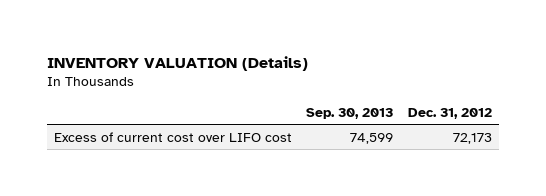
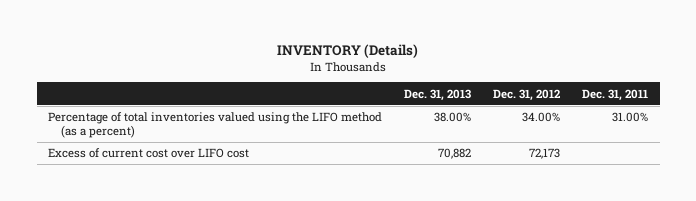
- INVENTORY VALUATION (Details)
+ INVENTORY (Details)
- | Sep. 30, 2013 | Dec. 31, 2012
+ | Dec. 31, 2013 | Dec. 31, 2012 | Dec. 31, 2011
+ Percentage of total inventories valued using the LIFO method (as a percent) | 38.00% | 34.00% | 31.00%

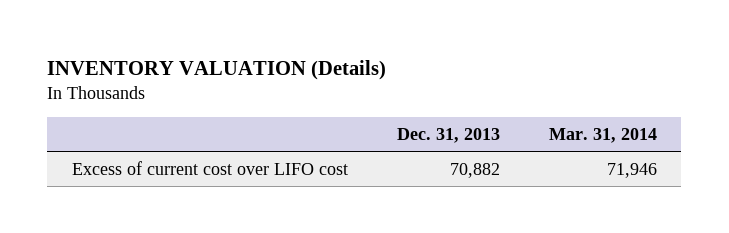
- INVENTORY (Details)
+ INVENTORY VALUATION (Details)
- | Dec. 31, 2013 | Dec. 31, 2012 | Dec. 31, 2011
+ | Dec. 31, 2013 | Mar. 31, 2014
- Percentage of total inventories valued using the LIFO method (as a percent) | 38.00% | 34.00% | 31.00%

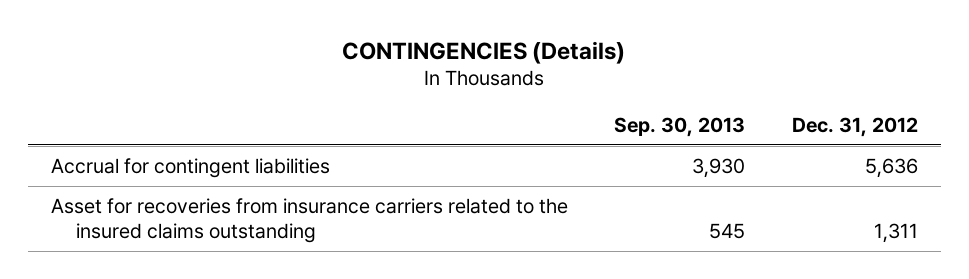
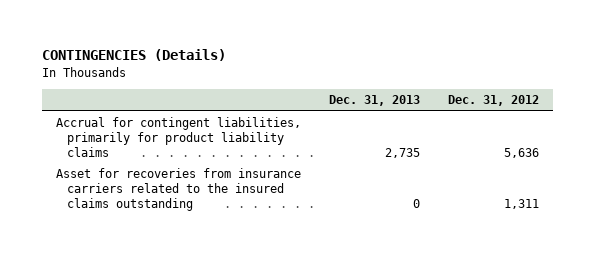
- | Sep. 30, 2013 | Dec. 31, 2012
+ | Dec. 31, 2013 | Dec. 31, 2012
- Accrual for contingent liabilities | 3,930 | 5,636
+ Accrual for contingent liabilities, primarily for product liability claims | 2,735 | 5,636

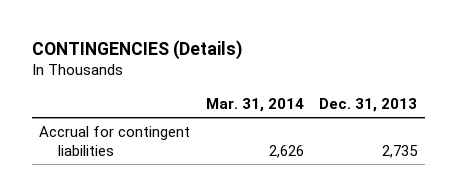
- | Dec. 31, 2013 | Dec. 31, 2012
+ | Mar. 31, 2014 | Dec. 31, 2013
- Accrual for contingent liabilities, primarily for product liability claims | 2,735 | 5,636
- Asset for recoveries from insurance carriers related to the insured claims outstanding | 0 | 1,311
+ Accrual for contingent liabilities | 2,626 | 2,735

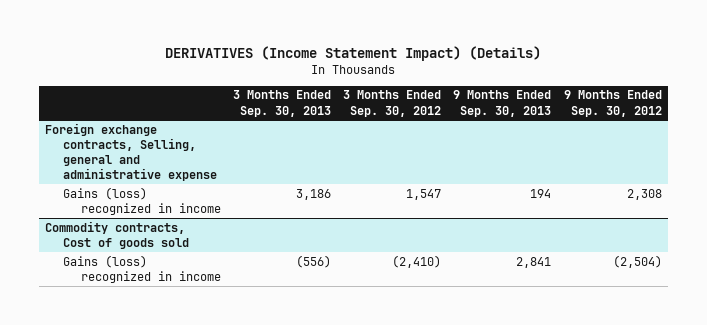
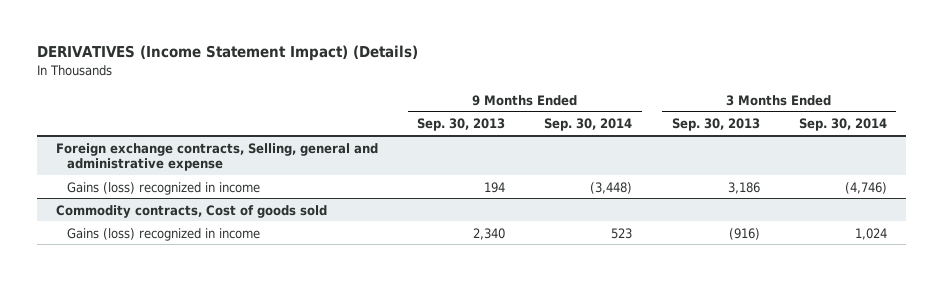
- | 3 Months Ended Sep. 30, 2013 | 3 Months Ended Sep. 30, 2012 | 9 Months Ended Sep. 30, 2013 | 9 Months Ended Sep. 30, 2012
+ | 9 Months Ended Sep. 30, 2013 | 9 Months Ended Sep. 30, 2014 | 3 Months Ended Sep. 30, 2013 | 3 Months Ended Sep. 30, 2014
@ Commodity contracts, Cost of goods sold
- Gains (loss) recognized in income | (556) | (2,410) | 2,841 | (2,504)
+ Gains (loss) recognized in income | 2,340 | 523 | (916) | 1,024

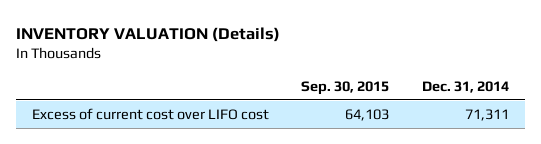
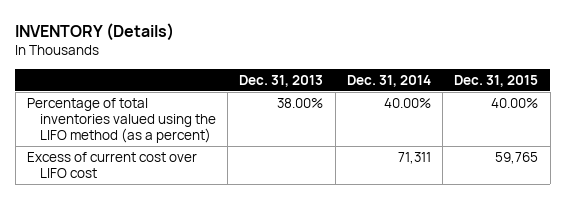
- INVENTORY VALUATION (Details)
+ INVENTORY (Details)
- | Sep. 30, 2015 | Dec. 31, 2014
+ | Dec. 31, 2013 | Dec. 31, 2014 | Dec. 31, 2015
+ Percentage of total inventories valued using the LIFO method (as a percent) | 38.00% | 40.00% | 40.00%

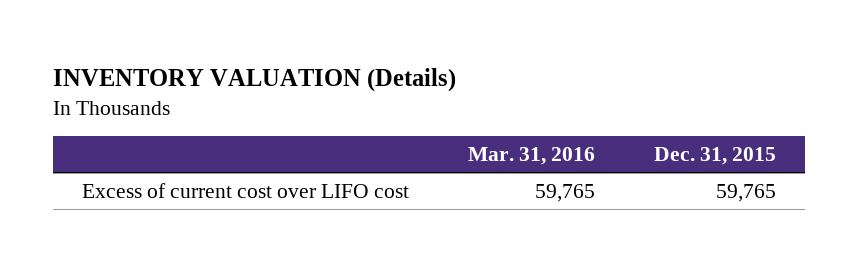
- INVENTORY (Details)
+ INVENTORY VALUATION (Details)
- | Dec. 31, 2013 | Dec. 31, 2014 | Dec. 31, 2015
+ | Mar. 31, 2016 | Dec. 31, 2015
- Percentage of total inventories valued using the LIFO method (as a percent) | 38.00% | 40.00% | 40.00%

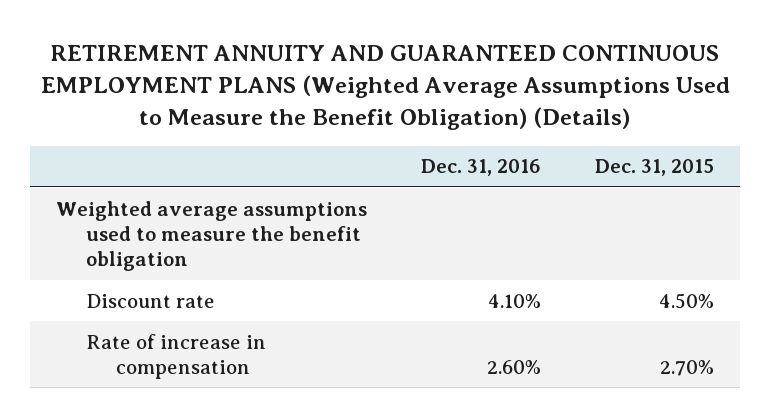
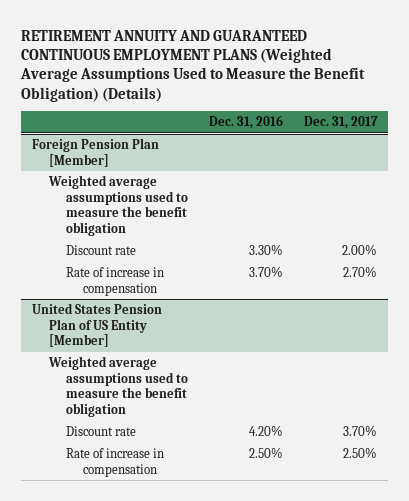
- | Dec. 31, 2016 | Dec. 31, 2015
+ | Dec. 31, 2016 | Dec. 31, 2017
+ Foreign Pension Plan [Member]
- Discount rate | 4.10% | 4.50%
- Rate of increase in compensation | 2.60% | 2.70%
+ Discount rate | 3.30% | 2.00%
+ Rate of increase in compensation | 3.70% | 2.70%
+ United States Pension Plan of US Entity [Member]
+ Weighted average assumptions used to measure the benefit obligation
+ Discount rate | 4.20% | 3.70%
+ Rate of increase in compensation | 2.50% | 2.50%

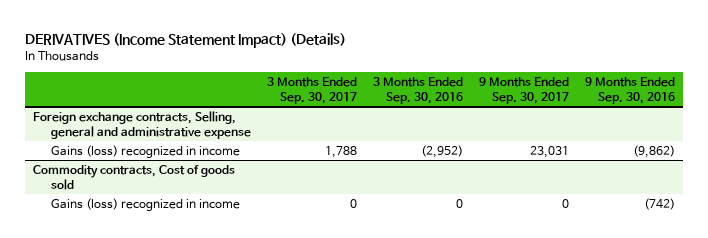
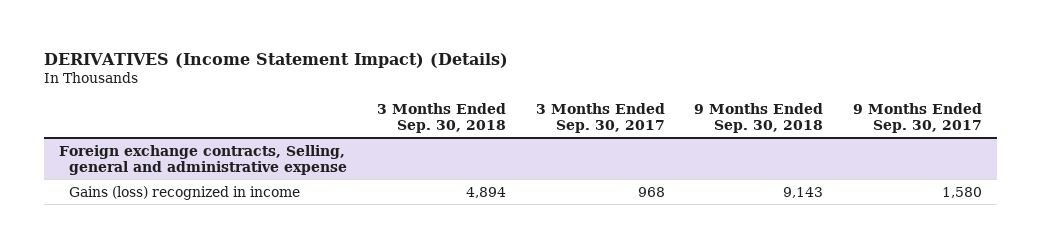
- | 3 Months Ended Sep. 30, 2017 | 3 Months Ended Sep. 30, 2016 | 9 Months Ended Sep. 30, 2017 | 9 Months Ended Sep. 30, 2016
+ | 3 Months Ended Sep. 30, 2018 | 3 Months Ended Sep. 30, 2017 | 9 Months Ended Sep. 30, 2018 | 9 Months Ended Sep. 30, 2017
@ Foreign exchange contracts, Selling, general and administrative expense
- Gains (loss) recognized in income | 1,788 | (2,952) | 23,031 | (9,862)
- Commodity contracts, Cost of goods sold
- Gains (loss) recognized in income | 0 | 0 | 0 | (742)
@ Foreign exchange contracts, Selling, general and administrative expense
+ Gains (loss) recognized in income | 4,894 | 968 | 9,143 | 1,580

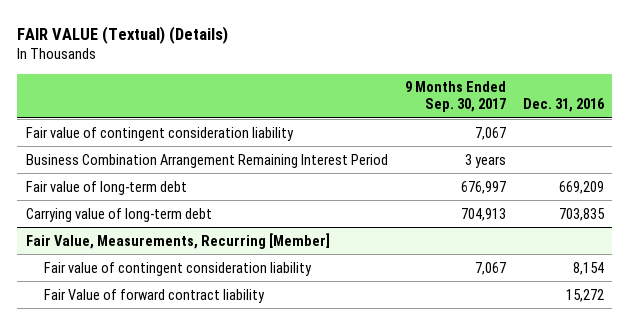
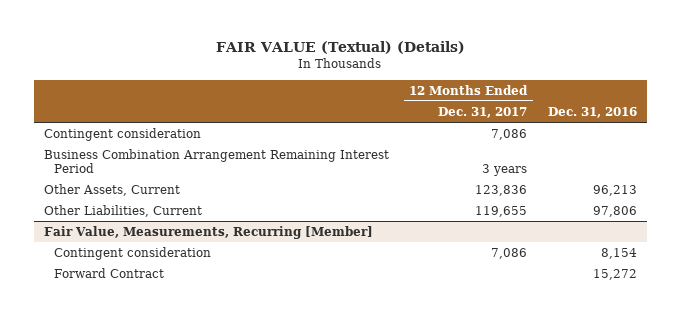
- | 9 Months Ended Sep. 30, 2017 | Dec. 31, 2016
+ | 12 Months Ended Dec. 31, 2017 | Dec. 31, 2016
- Fair value of contingent consideration liability | 7,067 |
+ Contingent consideration | 7,086 |
- Fair value of long-term debt | 676,997 | 669,209
- Carrying value of long-term debt | 704,913 | 703,835
+ Other Assets, Current | 123,836 | 96,213
+ Other Liabilities, Current | 119,655 | 97,806
@ Fair Value, Measurements, Recurring [Member]
- Fair value of contingent consideration liability | 7,067 | 8,154
- Fair Value of forward contract liability | | 15,272
+ Contingent consideration | 7,086 | 8,154
+ Forward Contract | | 15,272

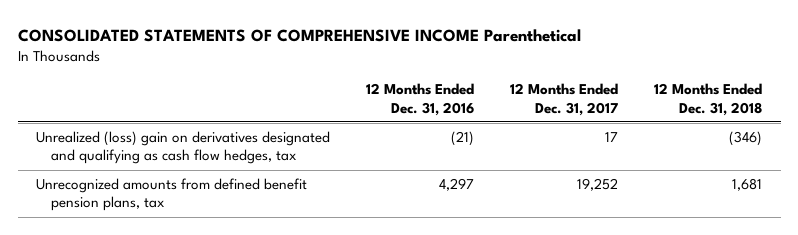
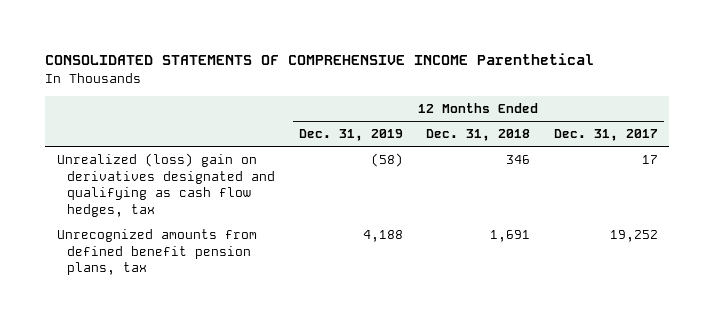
- | 12 Months Ended Dec. 31, 2016 | 12 Months Ended Dec. 31, 2017 | 12 Months Ended Dec. 31, 2018
+ | 12 Months Ended Dec. 31, 2019 | 12 Months Ended Dec. 31, 2018 | 12 Months Ended Dec. 31, 2017
- Unrealized (loss) gain on derivatives designated and qualifying as cash flow hedges, tax | (21) | 17 | (346)
- Unrecognized amounts from defined benefit pension plans, tax | 4,297 | 19,252 | 1,681
+ Unrealized (loss) gain on derivatives designated and qualifying as cash flow hedges, tax | (58) | 346 | 17
+ Unrecognized amounts from defined benefit pension plans, tax | 4,188 | 1,691 | 19,252

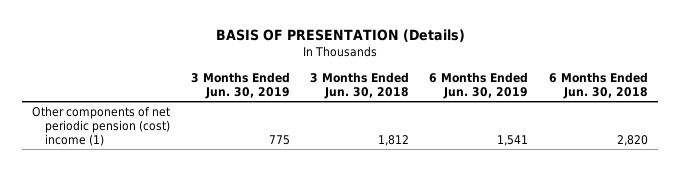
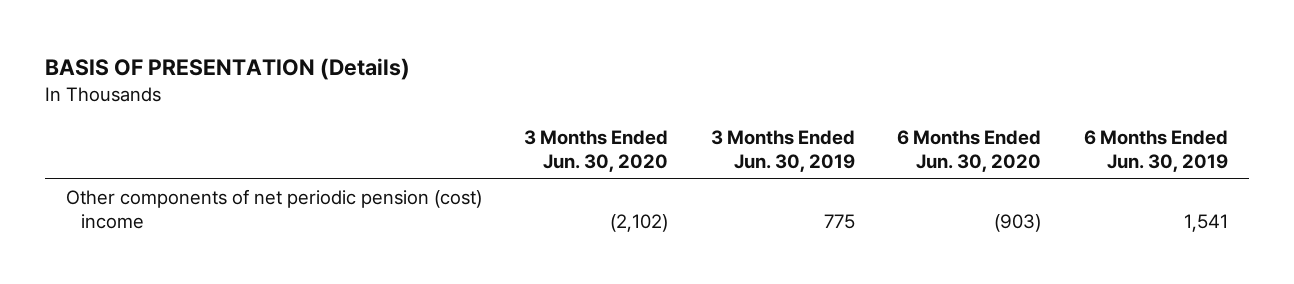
- | 3 Months Ended Jun. 30, 2019 | 3 Months Ended Jun. 30, 2018 | 6 Months Ended Jun. 30, 2019 | 6 Months Ended Jun. 30, 2018
+ | 3 Months Ended Jun. 30, 2020 | 3 Months Ended Jun. 30, 2019 | 6 Months Ended Jun. 30, 2020 | 6 Months Ended Jun. 30, 2019
- Other components of net periodic pension (cost) income (1) | 775 | 1,812 | 1,541 | 2,820
+ Other components of net periodic pension (cost) income | (2,102) | 775 | (903) | 1,541

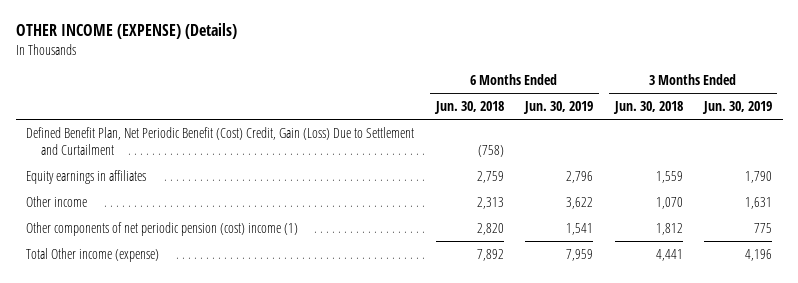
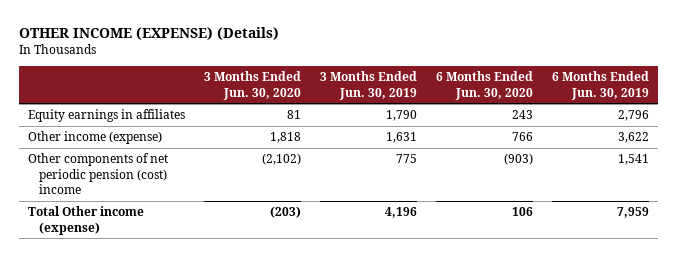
- | 6 Months Ended Jun. 30, 2018 | 6 Months Ended Jun. 30, 2019 | 3 Months Ended Jun. 30, 2018 | 3 Months Ended Jun. 30, 2019
+ | 3 Months Ended Jun. 30, 2020 | 3 Months Ended Jun. 30, 2019 | 6 Months Ended Jun. 30, 2020 | 6 Months Ended Jun. 30, 2019
- Defined Benefit Plan, Net Periodic Benefit (Cost) Credit, Gain (Loss) Due to Settlement and Curtailment | (758) | | |
- Other income | 2,313 | 3,622 | 1,070 | 1,631
- Other components of net periodic pension (cost) income (1) | 2,820 | 1,541 | 1,812 | 775
+ Other income (expense) | 1,818 | 1,631 | 766 | 3,622
+ Other components of net periodic pension (cost) income | (2,102) | 775 | (903) | 1,541

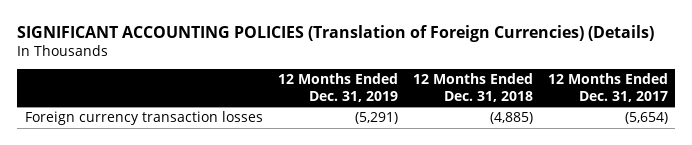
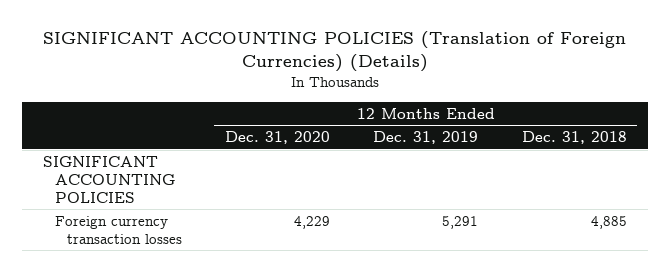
- | 12 Months Ended Dec. 31, 2019 | 12 Months Ended Dec. 31, 2018 | 12 Months Ended Dec. 31, 2017
+ | 12 Months Ended Dec. 31, 2020 | 12 Months Ended Dec. 31, 2019 | 12 Months Ended Dec. 31, 2018
- Foreign currency transaction losses | (5,291) | (4,885) | (5,654)
+ SIGNIFICANT ACCOUNTING POLICIES
+ Foreign currency transaction losses | 4,229 | 5,291 | 4,885

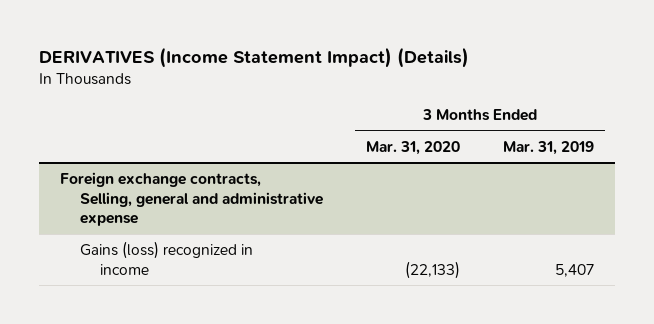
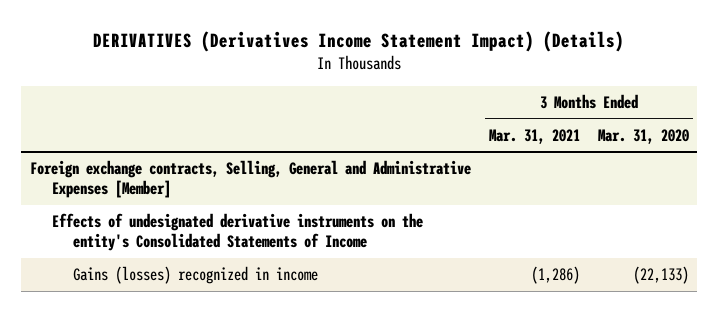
- DERIVATIVES (Income Statement Impact) (Details)
+ DERIVATIVES (Derivatives Income Statement Impact) (Details)
- | 3 Months Ended Mar. 31, 2020 | 3 Months Ended Mar. 31, 2019
+ | 3 Months Ended Mar. 31, 2021 | 3 Months Ended Mar. 31, 2020
- Foreign exchange contracts, Selling, general and administrative expense
- Gains (loss) recognized in income | (22,133) | 5,407
+ Foreign exchange contracts, Selling, General and Administrative Expenses [Member]
+ Effects of undesignated derivative instruments on the entity's Consolidated Statements of Income
+ Gains (losses) recognized in income | (1,286) | (22,133)

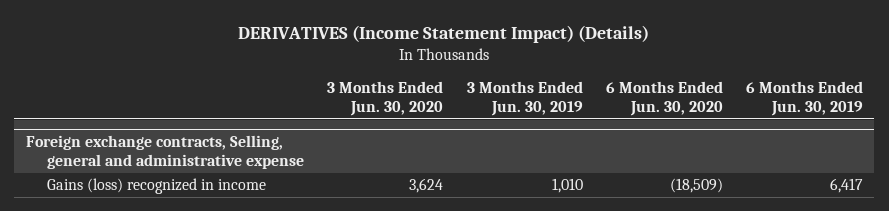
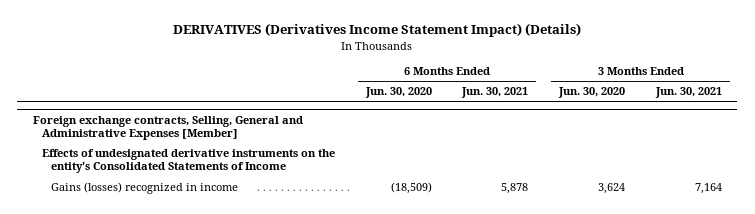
- DERIVATIVES (Income Statement Impact) (Details)
+ DERIVATIVES (Derivatives Income Statement Impact) (Details)
- | 3 Months Ended Jun. 30, 2020 | 3 Months Ended Jun. 30, 2019 | 6 Months Ended Jun. 30, 2020 | 6 Months Ended Jun. 30, 2019
+ | 6 Months Ended Jun. 30, 2020 | 6 Months Ended Jun. 30, 2021 | 3 Months Ended Jun. 30, 2020 | 3 Months Ended Jun. 30, 2021
- Foreign exchange contracts, Selling, general and administrative expense
- Gains (loss) recognized in income | 3,624 | 1,010 | (18,509) | 6,417
+ Foreign exchange contracts, Selling, General and Administrative Expenses [Member]
+ Effects of undesignated derivative instruments on the entity's Consolidated Statements of Income
+ Gains (losses) recognized in income | (18,509) | 5,878 | 3,624 | 7,164

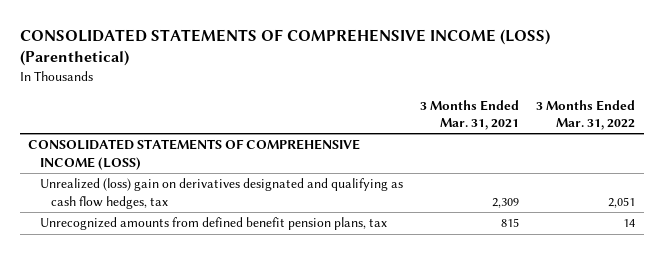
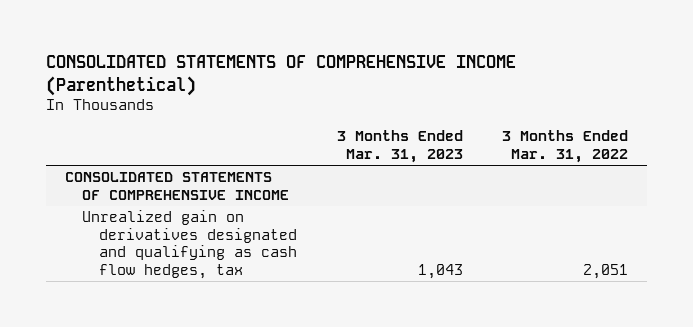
- CONSOLIDATED STATEMENTS OF COMPREHENSIVE INCOME (LOSS) (Parenthetical)
+ CONSOLIDATED STATEMENTS OF COMPREHENSIVE INCOME (Parenthetical)
- | 3 Months Ended Mar. 31, 2021 | 3 Months Ended Mar. 31, 2022
+ | 3 Months Ended Mar. 31, 2023 | 3 Months Ended Mar. 31, 2022
- CONSOLIDATED STATEMENTS OF COMPREHENSIVE INCOME (LOSS)
- Unrealized (loss) gain on derivatives designated and qualifying as cash flow hedges, tax | 2,309 | 2,051
- Unrecognized amounts from defined benefit pension plans, tax | 815 | 14
+ CONSOLIDATED STATEMENTS OF COMPREHENSIVE INCOME
+ Unrealized gain on derivatives designated and qualifying as cash flow hedges, tax | 1,043 | 2,051

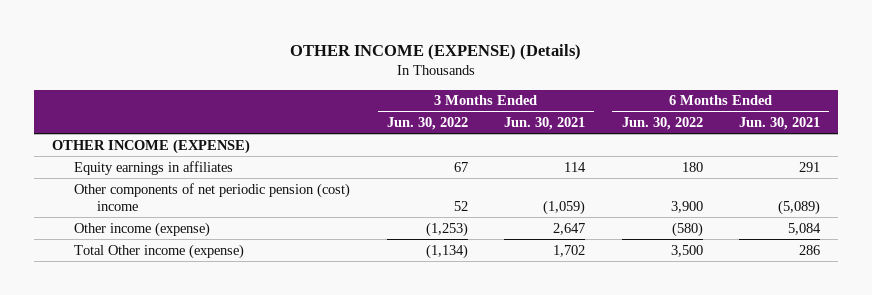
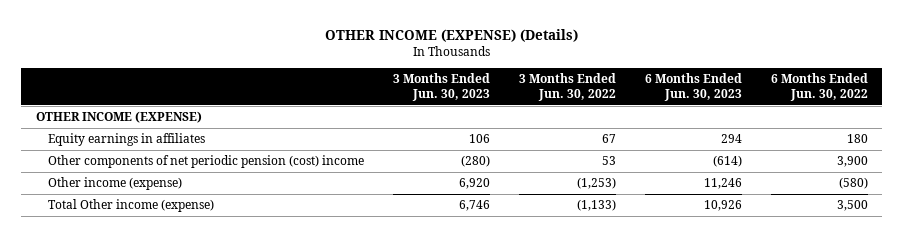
- | 3 Months Ended Jun. 30, 2022 | 3 Months Ended Jun. 30, 2021 | 6 Months Ended Jun. 30, 2022 | 6 Months Ended Jun. 30, 2021
+ | 3 Months Ended Jun. 30, 2023 | 3 Months Ended Jun. 30, 2022 | 6 Months Ended Jun. 30, 2023 | 6 Months Ended Jun. 30, 2022
- Other components of net periodic pension (cost) income | 52 | (1,059) | 3,900 | (5,089)
+ Other components of net periodic pension (cost) income | (280) | 53 | (614) | 3,900
- Total Other income (expense) | (1,134) | 1,702 | 3,500 | 286
+ Total Other income (expense) | 6,746 | (1,133) | 10,926 | 3,500

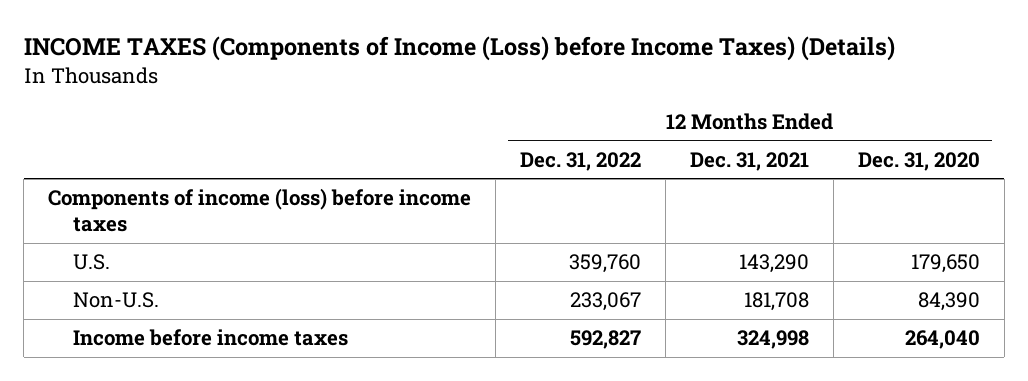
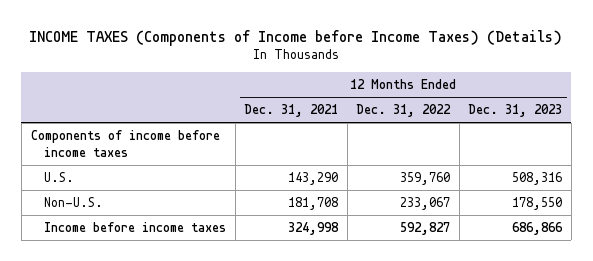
- INCOME TAXES (Components of Income (Loss) before Income Taxes) (Details)
+ INCOME TAXES (Components of Income before Income Taxes) (Details)
- | 12 Months Ended Dec. 31, 2022 | 12 Months Ended Dec. 31, 2021 | 12 Months Ended Dec. 31, 2020
+ | 12 Months Ended Dec. 31, 2021 | 12 Months Ended Dec. 31, 2022 | 12 Months Ended Dec. 31, 2023
- Components of income (loss) before income taxes
+ Components of income before income taxes

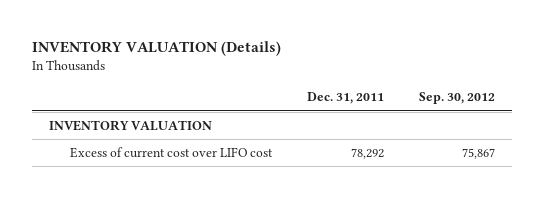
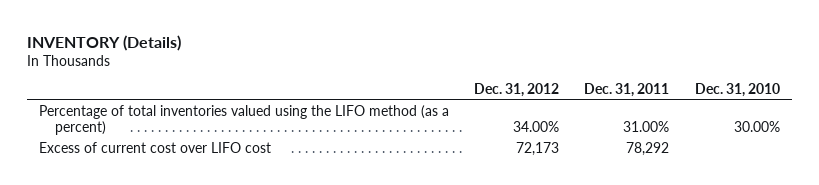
- INVENTORY VALUATION (Details)
+ INVENTORY (Details)
- | Dec. 31, 2011 | Sep. 30, 2012
+ | Dec. 31, 2012 | Dec. 31, 2011 | Dec. 31, 2010
- INVENTORY VALUATION
+ Percentage of total inventories valued using the LIFO method (as a percent) | 34.00% | 31.00% | 30.00%

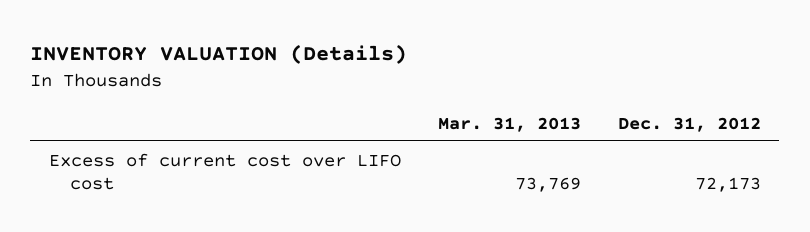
- INVENTORY (Details)
+ INVENTORY VALUATION (Details)
- | Dec. 31, 2012 | Dec. 31, 2011 | Dec. 31, 2010
+ | Mar. 31, 2013 | Dec. 31, 2012
- Percentage of total inventories valued using the LIFO method (as a percent) | 34.00% | 31.00% | 30.00%

